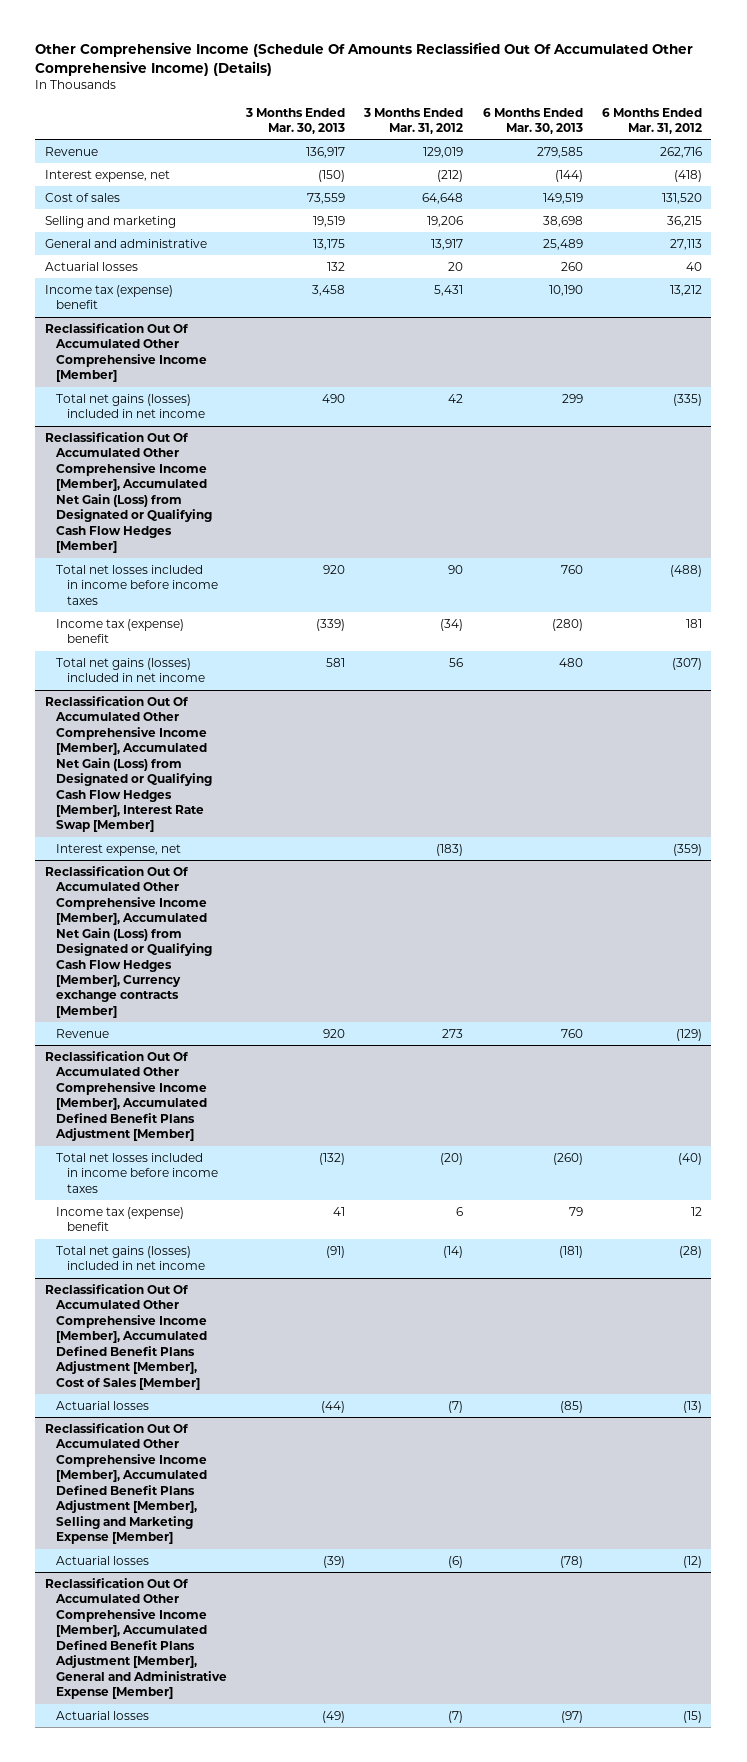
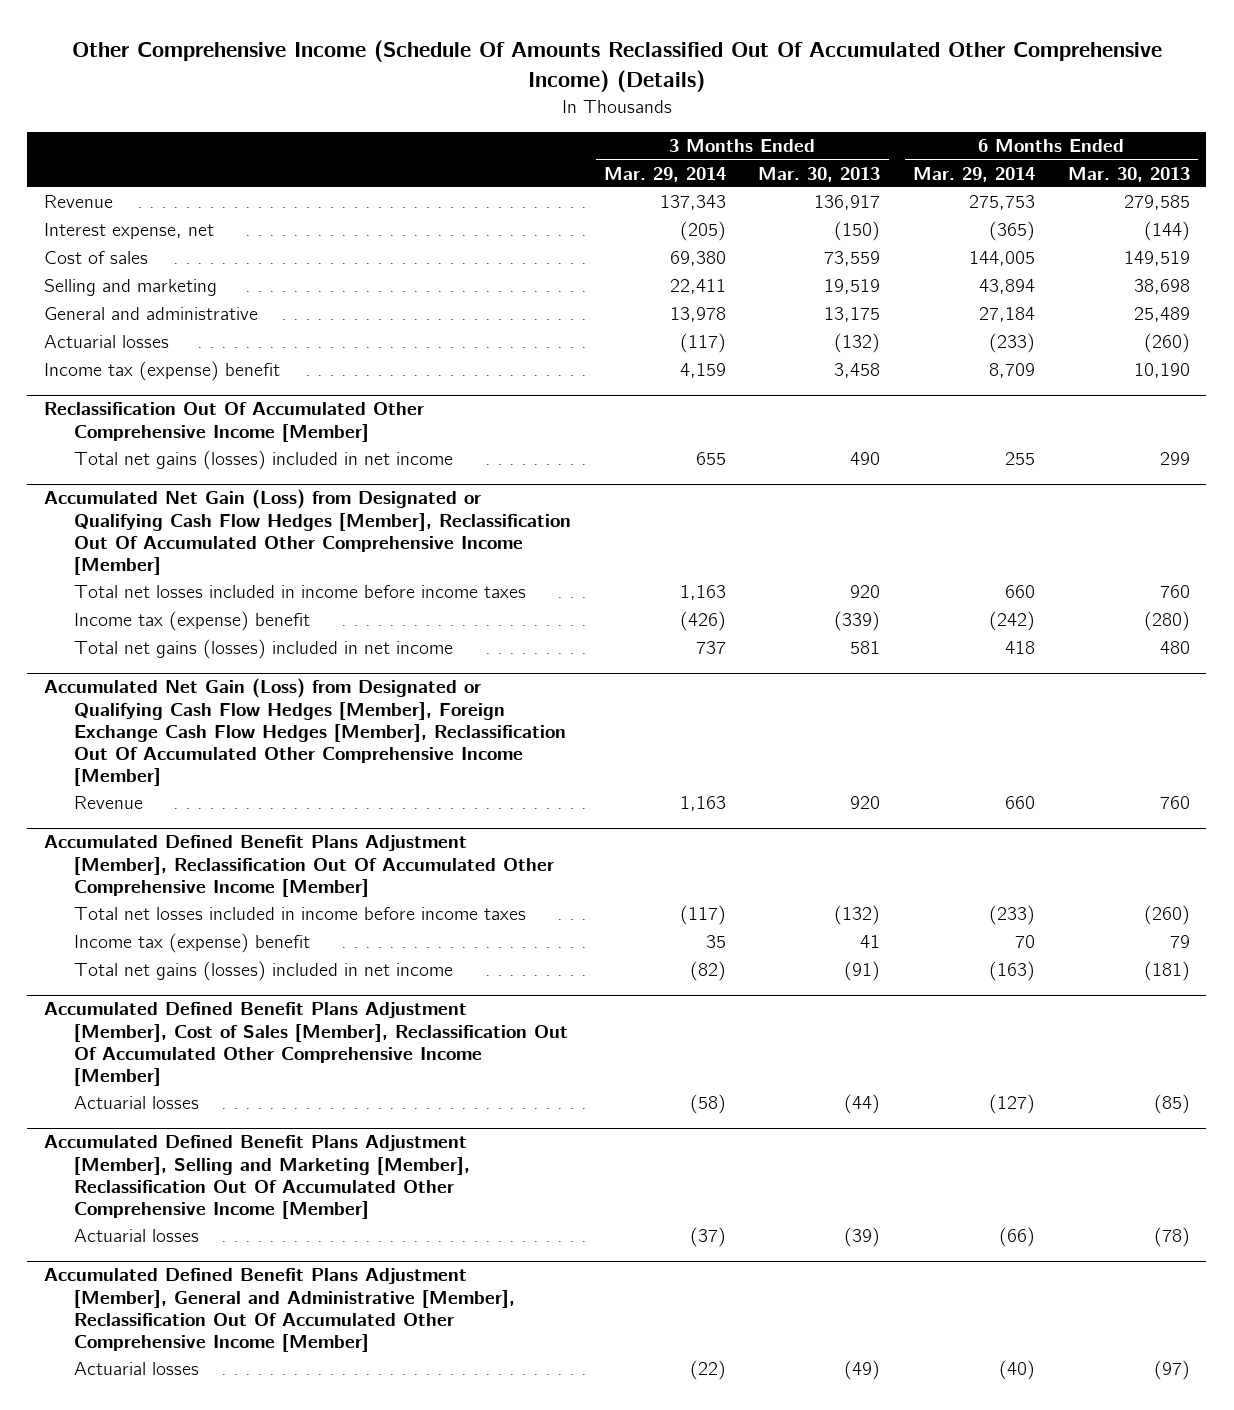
- | 3 Months Ended Mar. 30, 2013 | 3 Months Ended Mar. 31, 2012 | 6 Months Ended Mar. 30, 2013 | 6 Months Ended Mar. 31, 2012
+ | 3 Months Ended Mar. 29, 2014 | 3 Months Ended Mar. 30, 2013 | 6 Months Ended Mar. 29, 2014 | 6 Months Ended Mar. 30, 2013
- Actuarial losses | 132 | 20 | 260 | 40
+ Actuarial losses | (117) | (132) | (233) | (260)
- Reclassification Out Of Accumulated Other Comprehensive Income [Member], Accumulated Net Gain (Loss) from Designated or Qualifying Cash Flow Hedges [Member]
+ Accumulated Net Gain (Loss) from Designated or Qualifying Cash Flow Hedges [Member], Reclassification Out Of Accumulated Other Comprehensive Income [Member]
- Reclassification Out Of Accumulated Other Comprehensive Income [Member], Accumulated Net Gain (Loss) from Designated or Qualifying Cash Flow Hedges [Member], Interest Rate Swap [Member]
- Interest expense, net | | (183) | | (359)
- Reclassification Out Of Accumulated Other Comprehensive Income [Member], Accumulated Net Gain (Loss) from Designated or Qualifying Cash Flow Hedges [Member], Currency exchange contracts [Member]
+ Accumulated Net Gain (Loss) from Designated or Qualifying Cash Flow Hedges [Member], Foreign Exchange Cash Flow Hedges [Member], Reclassification Out Of Accumulated Other Comprehensive Income [Member]
- Reclassification Out Of Accumulated Other Comprehensive Income [Member], Accumulated Defined Benefit Plans Adjustment [Member]
+ Accumulated Defined Benefit Plans Adjustment [Member], Reclassification Out Of Accumulated Other Comprehensive Income [Member]
- Reclassification Out Of Accumulated Other Comprehensive Income [Member], Accumulated Defined Benefit Plans Adjustment [Member], Cost of Sales [Member]
+ Accumulated Defined Benefit Plans Adjustment [Member], Cost of Sales [Member], Reclassification Out Of Accumulated Other Comprehensive Income [Member]
- Reclassification Out Of Accumulated Other Comprehensive Income [Member], Accumulated Defined Benefit Plans Adjustment [Member], Selling and Marketing Expense [Member]
+ Accumulated Defined Benefit Plans Adjustment [Member], Selling and Marketing [Member], Reclassification Out Of Accumulated Other Comprehensive Income [Member]
- Reclassification Out Of Accumulated Other Comprehensive Income [Member], Accumulated Defined Benefit Plans Adjustment [Member], General and Administrative Expense [Member]
+ Accumulated Defined Benefit Plans Adjustment [Member], General and Administrative [Member], Reclassification Out Of Accumulated Other Comprehensive Income [Member]

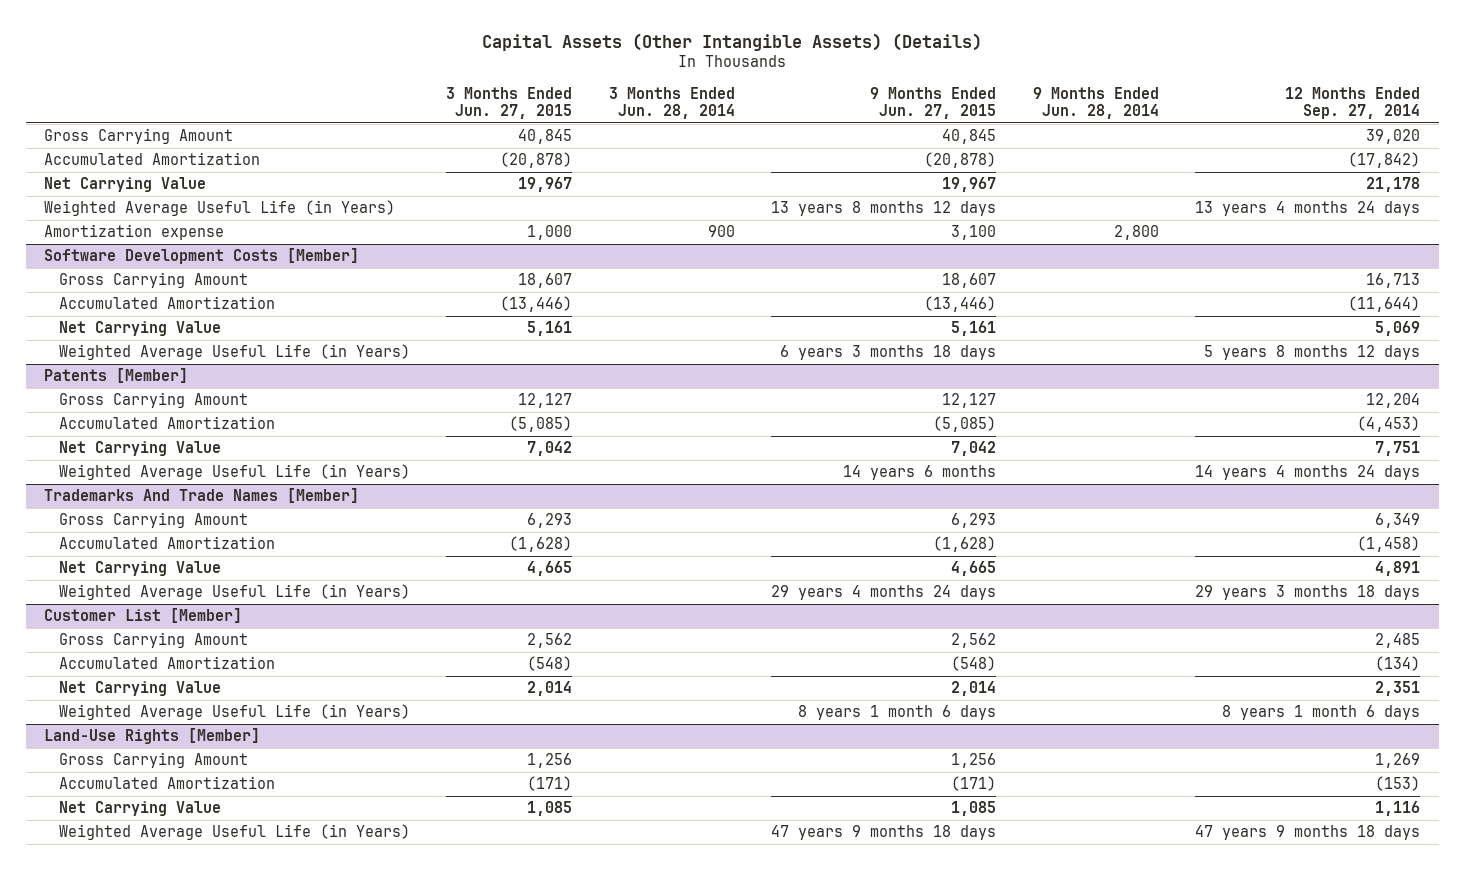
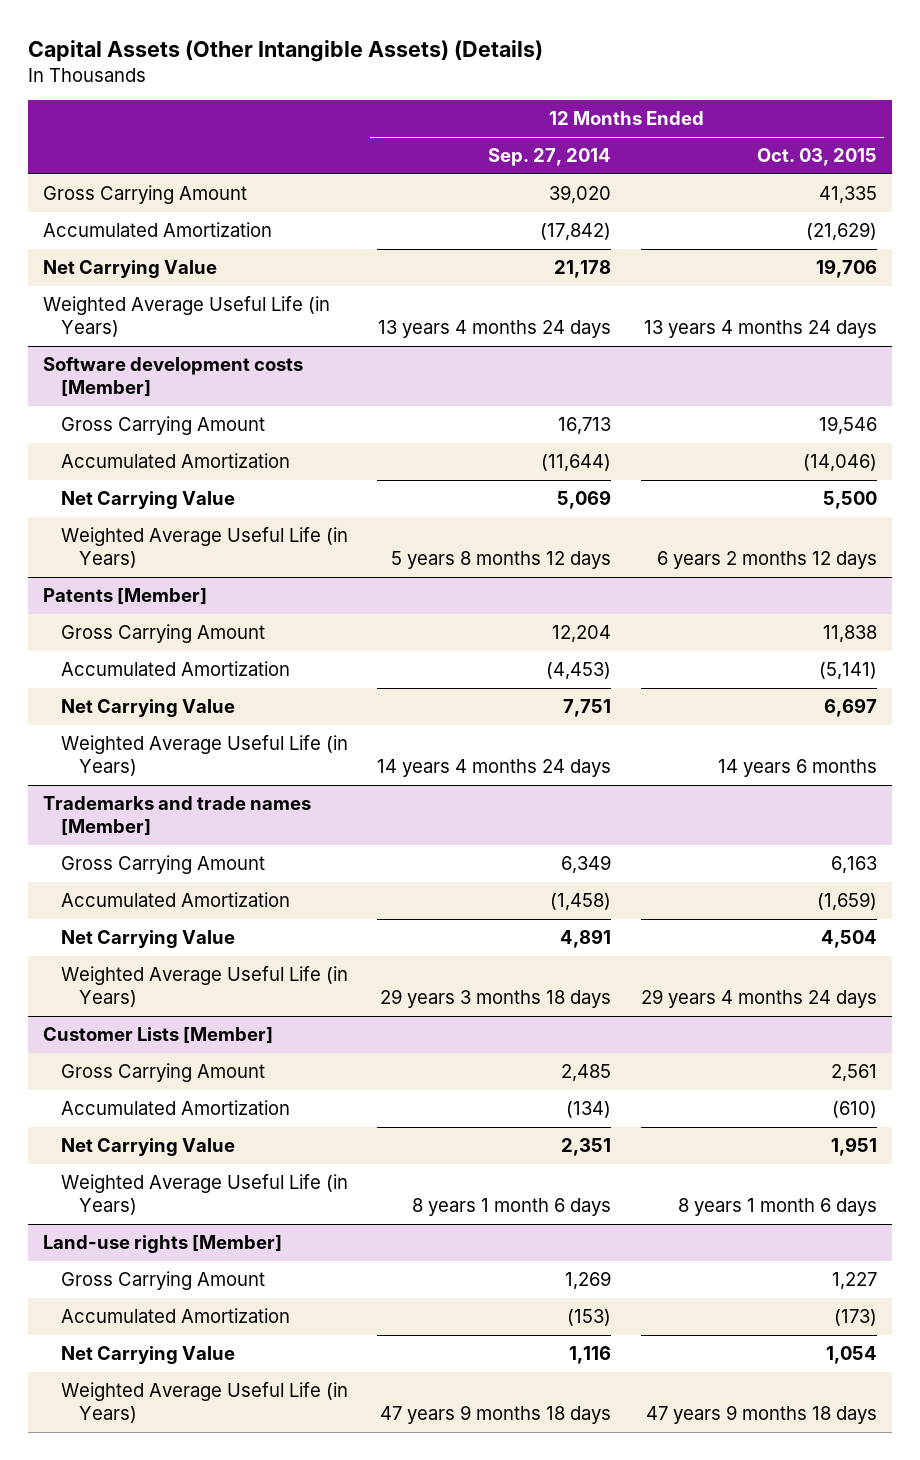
- | 3 Months Ended Jun. 27, 2015 | 3 Months Ended Jun. 28, 2014 | 9 Months Ended Jun. 27, 2015 | 9 Months Ended Jun. 28, 2014 | 12 Months Ended Sep. 27, 2014
+ | 12 Months Ended Sep. 27, 2014 | 12 Months Ended Oct. 03, 2015
- Amortization expense | 1,000 | 900 | 3,100 | 2,800 |
- Software Development Costs [Member]
+ Software development costs [Member]
- Trademarks And Trade Names [Member]
+ Trademarks and trade names [Member]
- Customer List [Member]
+ Customer Lists [Member]
- Land-Use Rights [Member]
+ Land-use rights [Member]

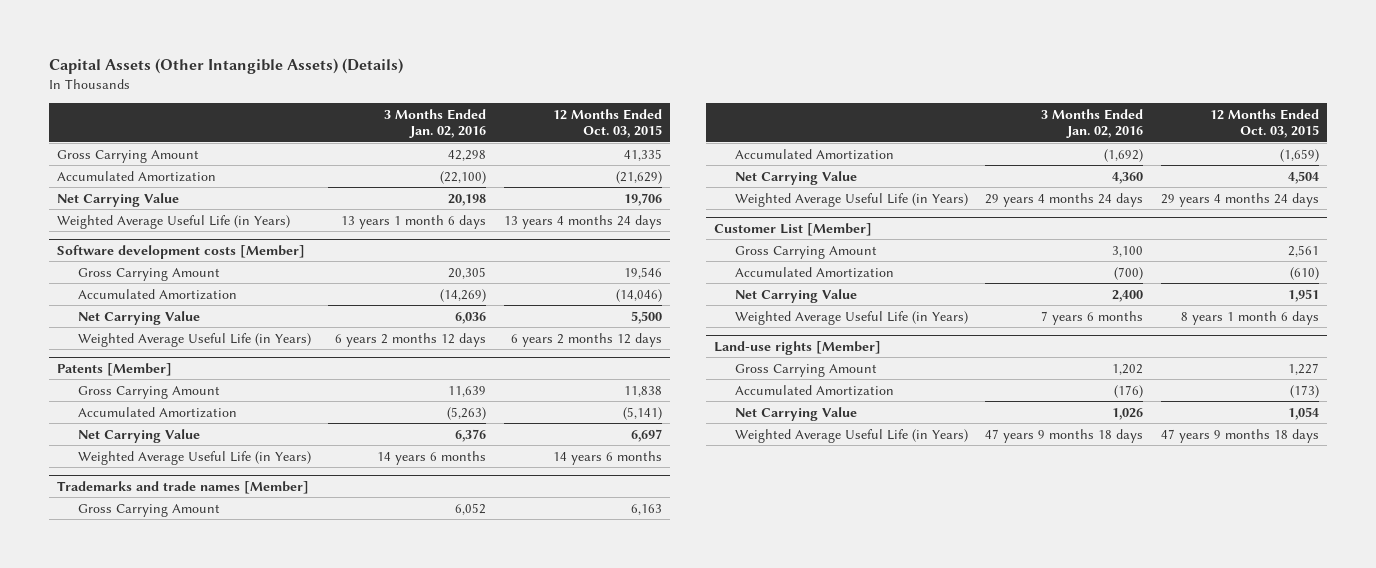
- | 12 Months Ended Sep. 27, 2014 | 12 Months Ended Oct. 03, 2015
+ | 3 Months Ended Jan. 02, 2016 | 12 Months Ended Oct. 03, 2015
- Customer Lists [Member]
+ Customer List [Member]

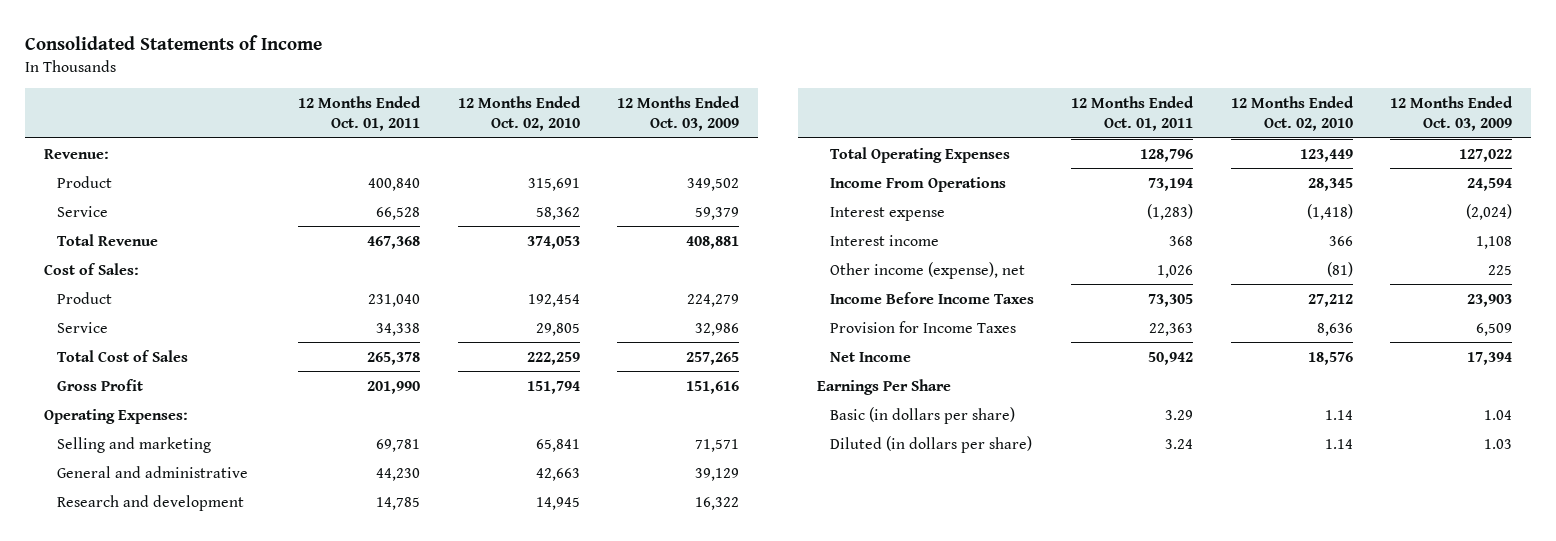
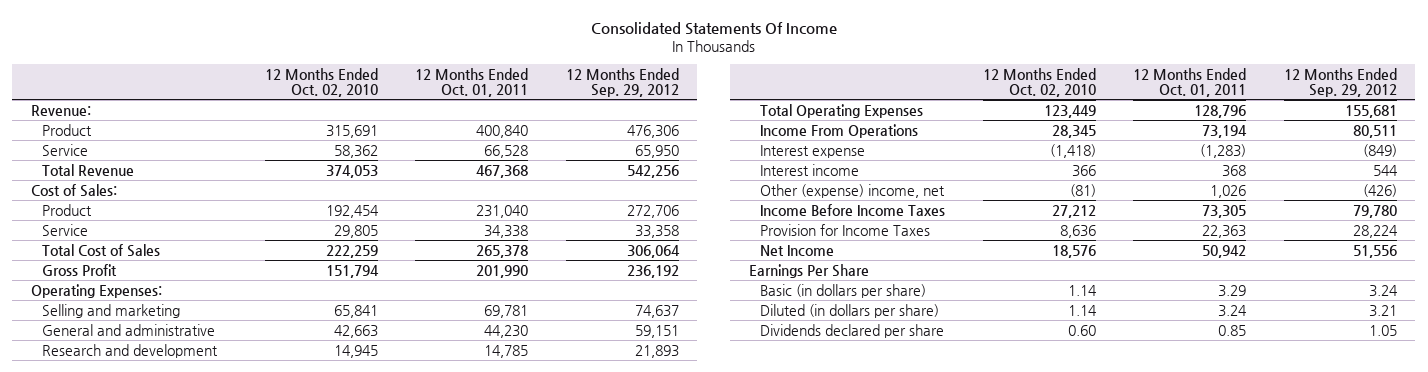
- Consolidated Statements of Income
+ Consolidated Statements Of Income
- | 12 Months Ended Oct. 01, 2011 | 12 Months Ended Oct. 02, 2010 | 12 Months Ended Oct. 03, 2009
+ | 12 Months Ended Oct. 02, 2010 | 12 Months Ended Oct. 01, 2011 | 12 Months Ended Sep. 29, 2012
- Other income (expense), net | 1,026 | (81) | 225
+ Other (expense) income, net | (81) | 1,026 | (426)
+ Dividends declared per share | 0.60 | 0.85 | 1.05

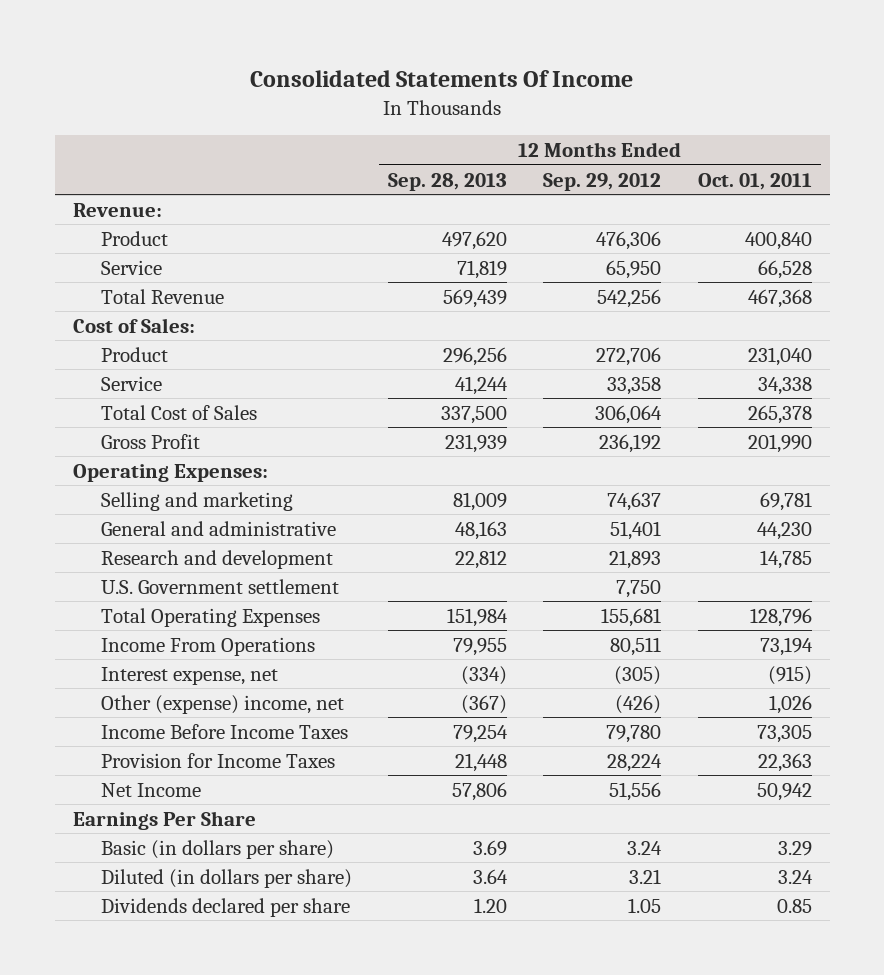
- | 12 Months Ended Oct. 02, 2010 | 12 Months Ended Oct. 01, 2011 | 12 Months Ended Sep. 29, 2012
+ | 12 Months Ended Sep. 28, 2013 | 12 Months Ended Sep. 29, 2012 | 12 Months Ended Oct. 01, 2011
- General and administrative | 42,663 | 44,230 | 59,151
+ General and administrative | 48,163 | 51,401 | 44,230
+ U.S. Government settlement | | 7,750 |
- Interest expense | (1,418) | (1,283) | (849)
- Interest income | 366 | 368 | 544
+ Interest expense, net | (334) | (305) | (915)

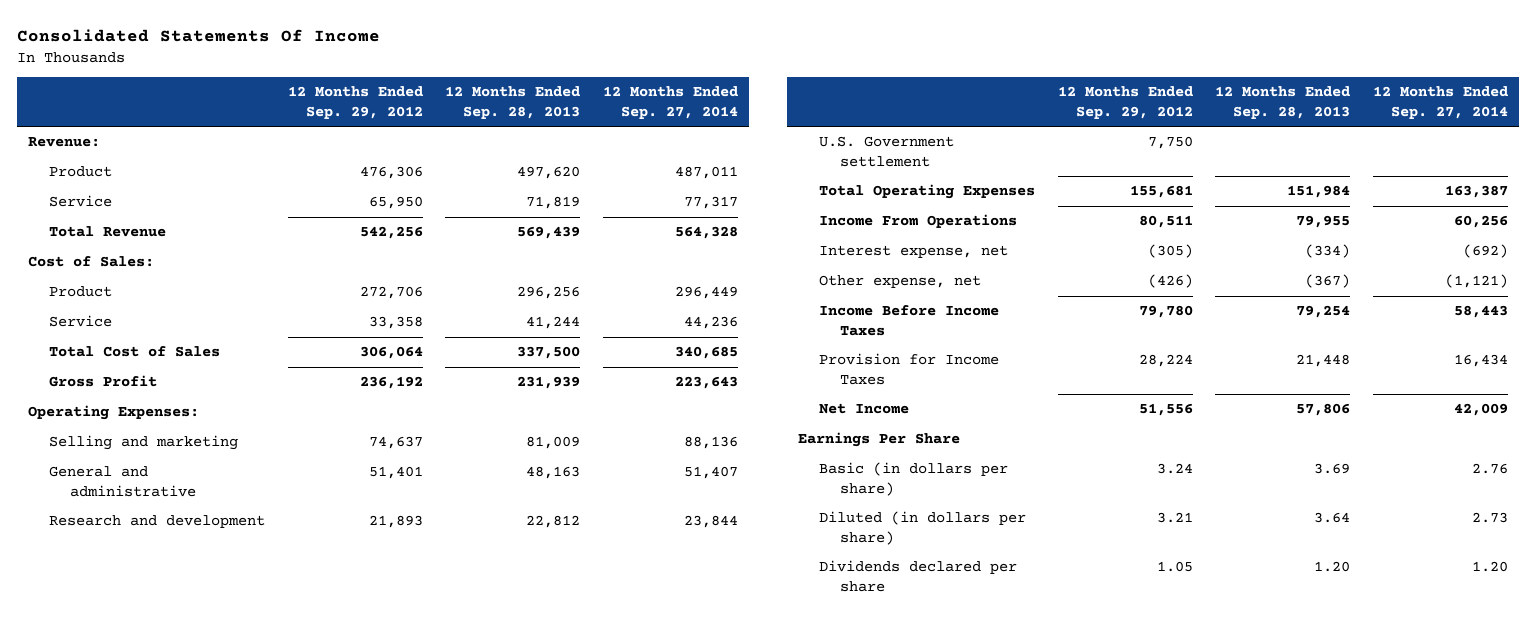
- | 12 Months Ended Sep. 28, 2013 | 12 Months Ended Sep. 29, 2012 | 12 Months Ended Oct. 01, 2011
+ | 12 Months Ended Sep. 29, 2012 | 12 Months Ended Sep. 28, 2013 | 12 Months Ended Sep. 27, 2014
- Other (expense) income, net | (367) | (426) | 1,026
+ Other expense, net | (426) | (367) | (1,121)

